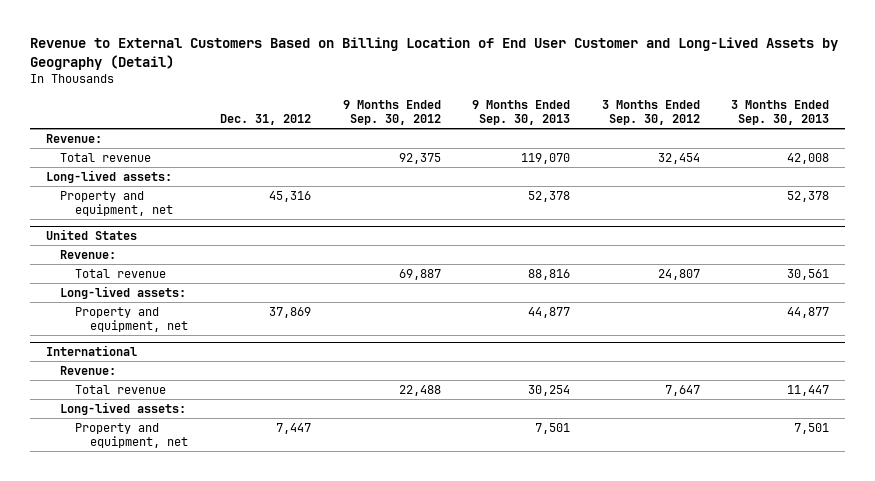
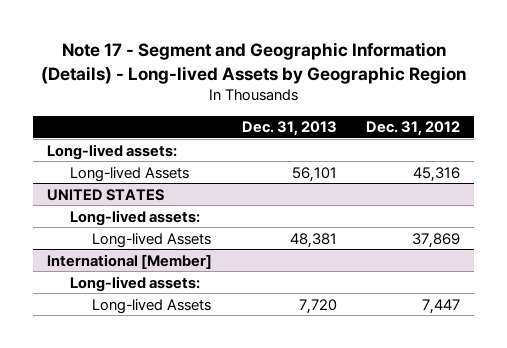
- Revenue to External Customers Based on Billing Location of End User Customer and Long-Lived Assets by Geography (Detail)
+ Note 17 - Segment and Geographic Information (Details) - Long-lived Assets by Geographic Region
- | Dec. 31, 2012 | 9 Months Ended Sep. 30, 2012 | 9 Months Ended Sep. 30, 2013 | 3 Months Ended Sep. 30, 2012 | 3 Months Ended Sep. 30, 2013
+ | Dec. 31, 2013 | Dec. 31, 2012
- Revenue:
- Total revenue | | 92,375 | 119,070 | 32,454 | 42,008
- Property and equipment, net | 45,316 | | 52,378 | | 52,378
- United States
- Revenue:
- Total revenue | | 69,887 | 88,816 | 24,807 | 30,561
+ Long-lived Assets | 56,101 | 45,316
+ UNITED STATES
- Property and equipment, net | 37,869 | | 44,877 | | 44,877
- International
- Revenue:
- Total revenue | | 22,488 | 30,254 | 7,647 | 11,447
+ Long-lived Assets | 48,381 | 37,869
+ International [Member]
- Property and equipment, net | 7,447 | | 7,501 | | 7,501
+ Long-lived Assets | 7,720 | 7,447

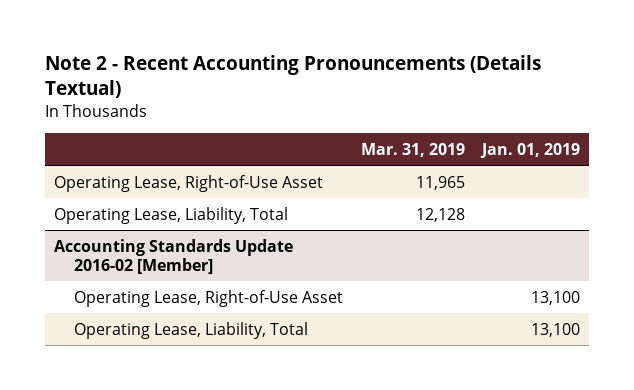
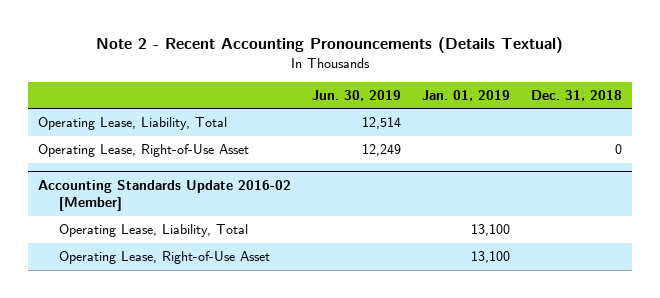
- | Mar. 31, 2019 | Jan. 01, 2019
+ | Jun. 30, 2019 | Jan. 01, 2019 | Dec. 31, 2018
moved down: Operating Lease, Right-of-Use Asset | 12,249 | | 0
@ Accounting Standards Update 2016-02 [Member]
moved down: Operating Lease, Right-of-Use Asset | | 13,100 |

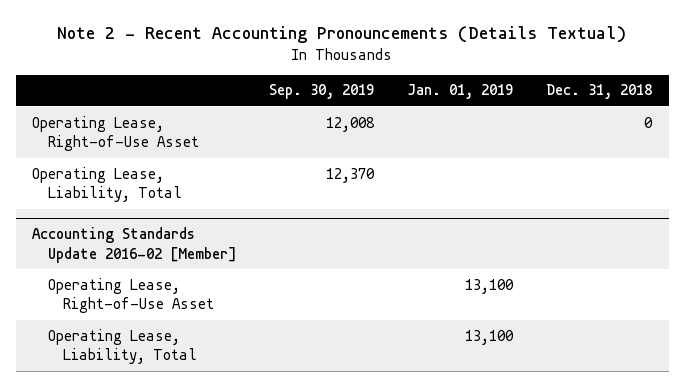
- | Jun. 30, 2019 | Jan. 01, 2019 | Dec. 31, 2018
+ | Sep. 30, 2019 | Jan. 01, 2019 | Dec. 31, 2018
moved down: Operating Lease, Liability, Total | 12,370 | |
@ Accounting Standards Update 2016-02 [Member]
moved down: Operating Lease, Liability, Total | | 13,100 |

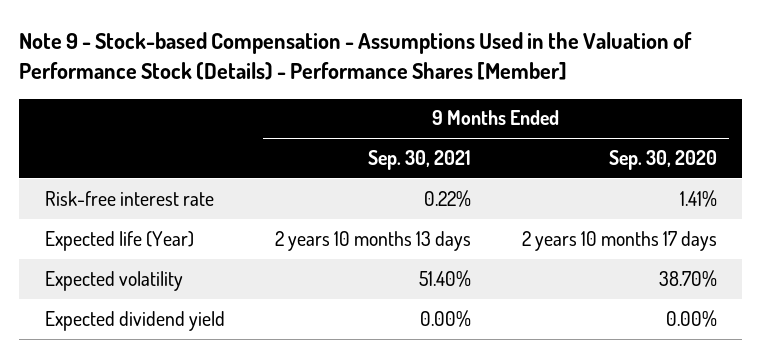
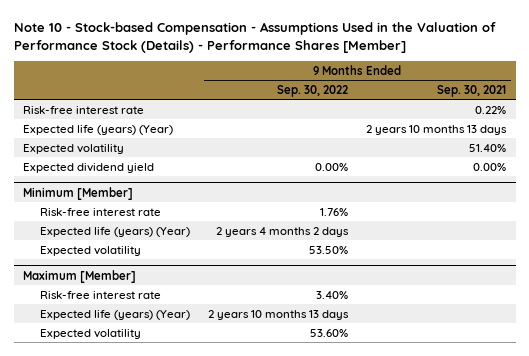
- Note 9 - Stock-based Compensation - Assumptions Used in the Valuation of Performance Stock (Details) - Performance Shares [Member]
+ Note 10 - Stock-based Compensation - Assumptions Used in the Valuation of Performance Stock (Details) - Performance Shares [Member]
- | 9 Months Ended Sep. 30, 2021 | 9 Months Ended Sep. 30, 2020
+ | 9 Months Ended Sep. 30, 2022 | 9 Months Ended Sep. 30, 2021
- Expected life (Year) | 2 years 10 months 13 days | 2 years 10 months 17 days
+ Expected life (years) (Year) | | 2 years 10 months 13 days
+ Minimum [Member]
+ Risk-free interest rate | 1.76% |
+ Expected life (years) (Year) | 2 years 4 months 2 days |
+ Expected volatility | 53.50% |
+ Maximum [Member]
+ Risk-free interest rate | 3.40% |
+ Expected life (years) (Year) | 2 years 10 months 13 days |
+ Expected volatility | 53.60% |

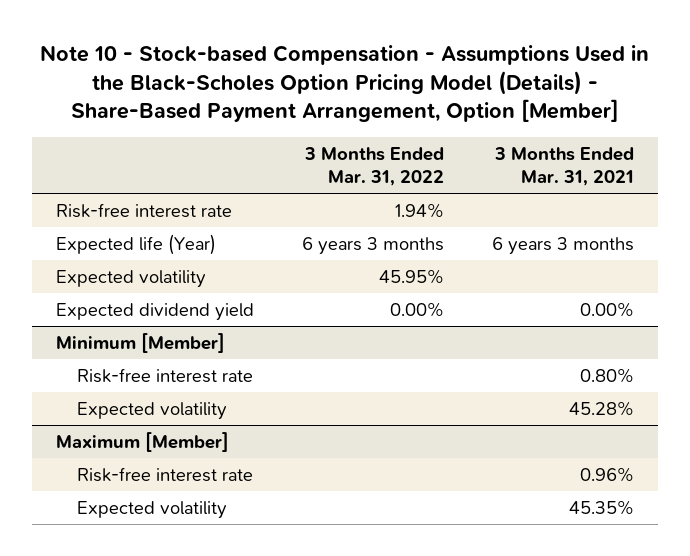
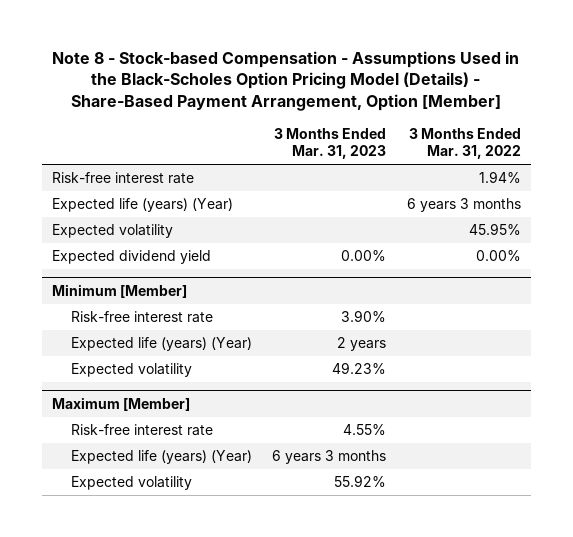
- Note 10 - Stock-based Compensation - Assumptions Used in the Black-Scholes Option Pricing Model (Details) - Share-Based Payment Arrangement, Option [Member]
+ Note 8 - Stock-based Compensation - Assumptions Used in the Black-Scholes Option Pricing Model (Details) - Share-Based Payment Arrangement, Option [Member]
- | 3 Months Ended Mar. 31, 2022 | 3 Months Ended Mar. 31, 2021
+ | 3 Months Ended Mar. 31, 2023 | 3 Months Ended Mar. 31, 2022
- Expected life (Year) | 6 years 3 months | 6 years 3 months
+ Expected life (years) (Year) | | 6 years 3 months
@ Minimum [Member]
+ Expected life (years) (Year) | 2 years |
@ Maximum [Member]
+ Expected life (years) (Year) | 6 years 3 months |

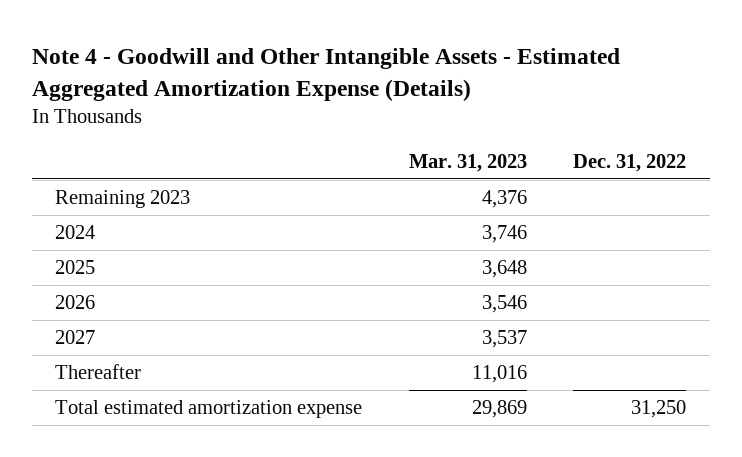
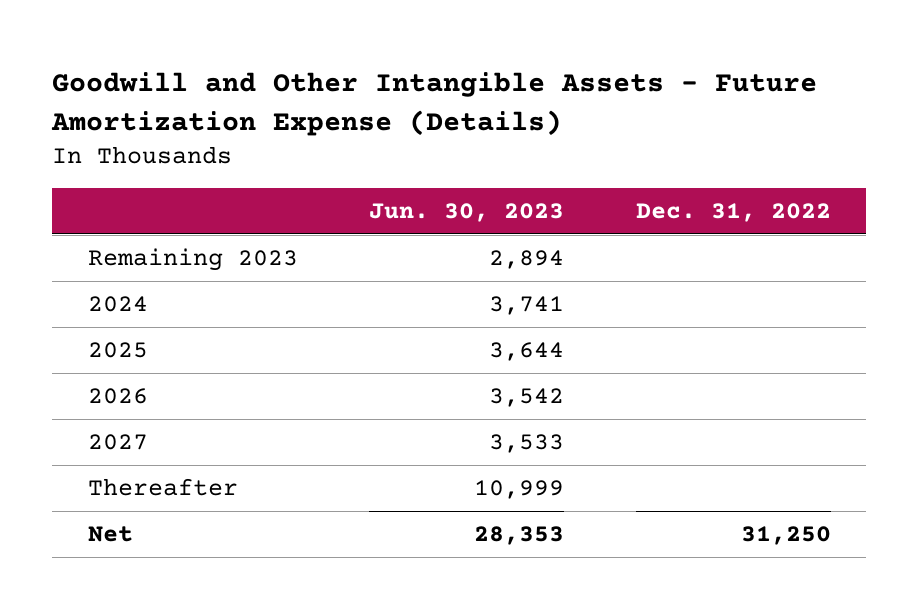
- Note 4 - Goodwill and Other Intangible Assets - Estimated Aggregated Amortization Expense (Details)
+ Goodwill and Other Intangible Assets - Future Amortization Expense (Details)
- | Mar. 31, 2023 | Dec. 31, 2022
+ | Jun. 30, 2023 | Dec. 31, 2022
- Total estimated amortization expense | 29,869 | 31,250
+ Net | 28,353 | 31,250

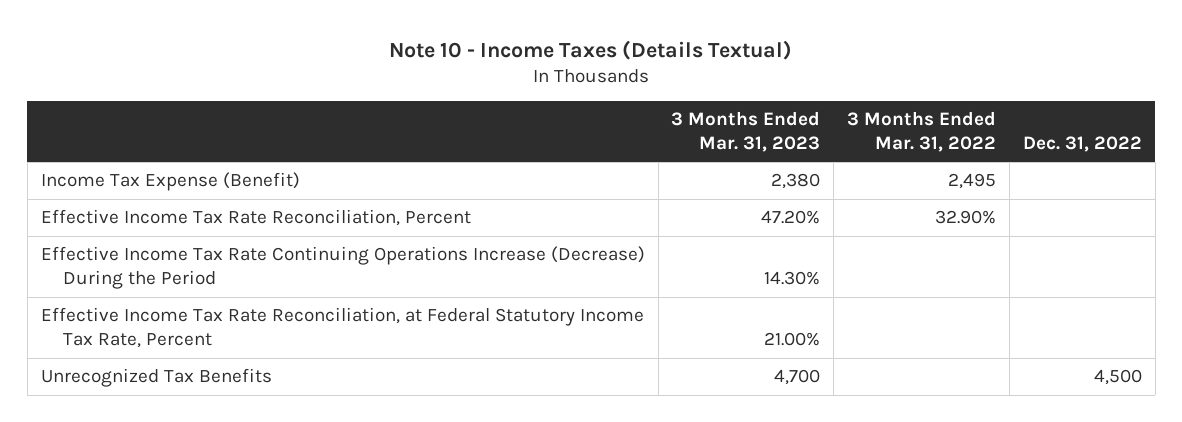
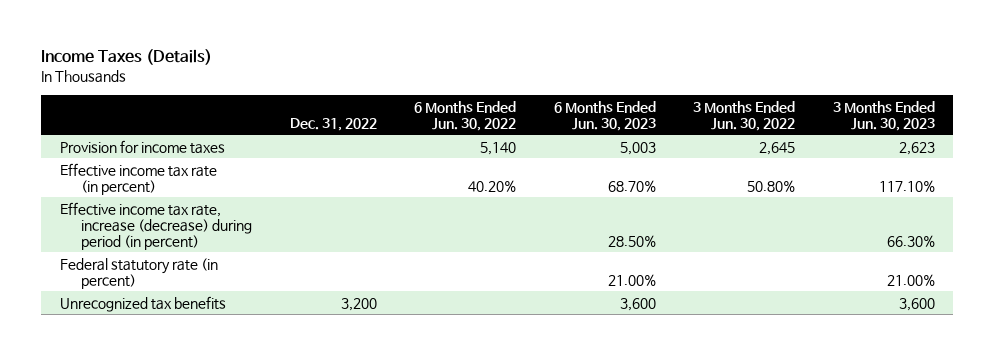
- Note 10 - Income Taxes (Details Textual)
+ Income Taxes (Details)
- | 3 Months Ended Mar. 31, 2023 | 3 Months Ended Mar. 31, 2022 | Dec. 31, 2022
+ | Dec. 31, 2022 | 6 Months Ended Jun. 30, 2022 | 6 Months Ended Jun. 30, 2023 | 3 Months Ended Jun. 30, 2022 | 3 Months Ended Jun. 30, 2023
- Income Tax Expense (Benefit) | 2,380 | 2,495 |
- Effective Income Tax Rate Reconciliation, Percent | 47.20% | 32.90% |
- Effective Income Tax Rate Continuing Operations Increase (Decrease) During the Period | 14.30% | |
- Effective Income Tax Rate Reconciliation, at Federal Statutory Income Tax Rate, Percent | 21.00% | |
- Unrecognized Tax Benefits | 4,700 | | 4,500
+ Provision for income taxes | | 5,140 | 5,003 | 2,645 | 2,623
+ Effective income tax rate (in percent) | | 40.20% | 68.70% | 50.80% | 117.10%
+ Effective income tax rate, increase (decrease) during period (in percent) | | | 28.50% | | 66.30%
+ Federal statutory rate (in percent) | | | 21.00% | | 21.00%
+ Unrecognized tax benefits | 3,200 | | 3,600 | | 3,600

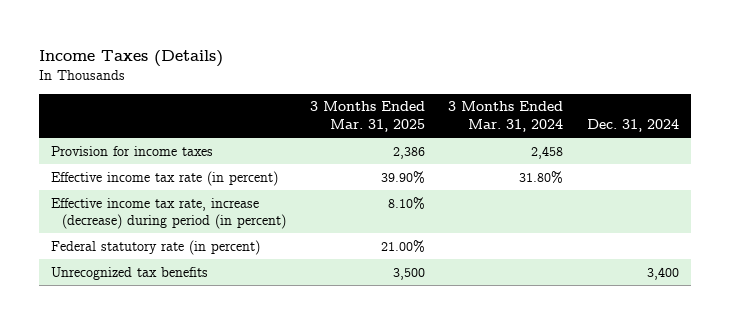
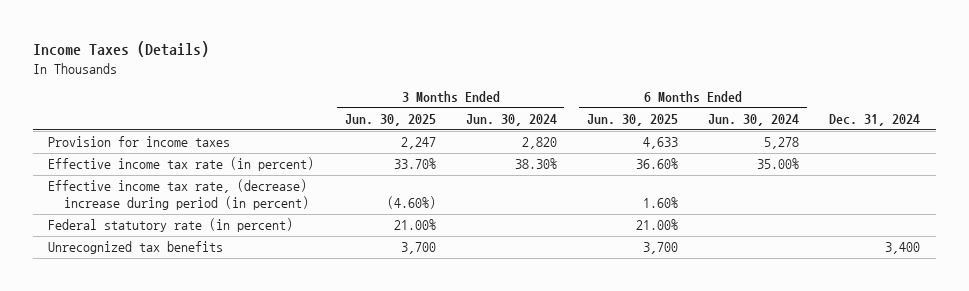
- | 3 Months Ended Mar. 31, 2025 | 3 Months Ended Mar. 31, 2024 | Dec. 31, 2024
+ | 3 Months Ended Jun. 30, 2025 | 3 Months Ended Jun. 30, 2024 | 6 Months Ended Jun. 30, 2025 | 6 Months Ended Jun. 30, 2024 | Dec. 31, 2024
- Effective income tax rate, increase (decrease) during period (in percent) | 8.10% | |
+ Effective income tax rate, (decrease) increase during period (in percent) | (4.60%) | | 1.60% | |

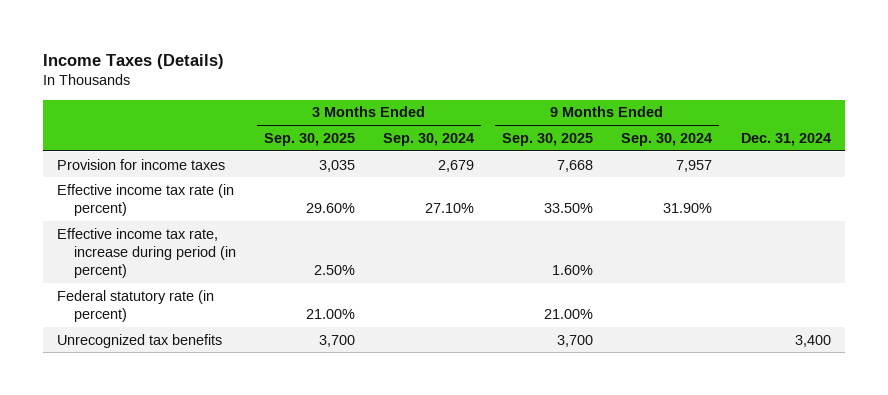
- | 3 Months Ended Jun. 30, 2025 | 3 Months Ended Jun. 30, 2024 | 6 Months Ended Jun. 30, 2025 | 6 Months Ended Jun. 30, 2024 | Dec. 31, 2024
+ | 3 Months Ended Sep. 30, 2025 | 3 Months Ended Sep. 30, 2024 | 9 Months Ended Sep. 30, 2025 | 9 Months Ended Sep. 30, 2024 | Dec. 31, 2024
- Effective income tax rate, (decrease) increase during period (in percent) | (4.60%) | | 1.60% | |
+ Effective income tax rate, increase during period (in percent) | 2.50% | | 1.60% | |

